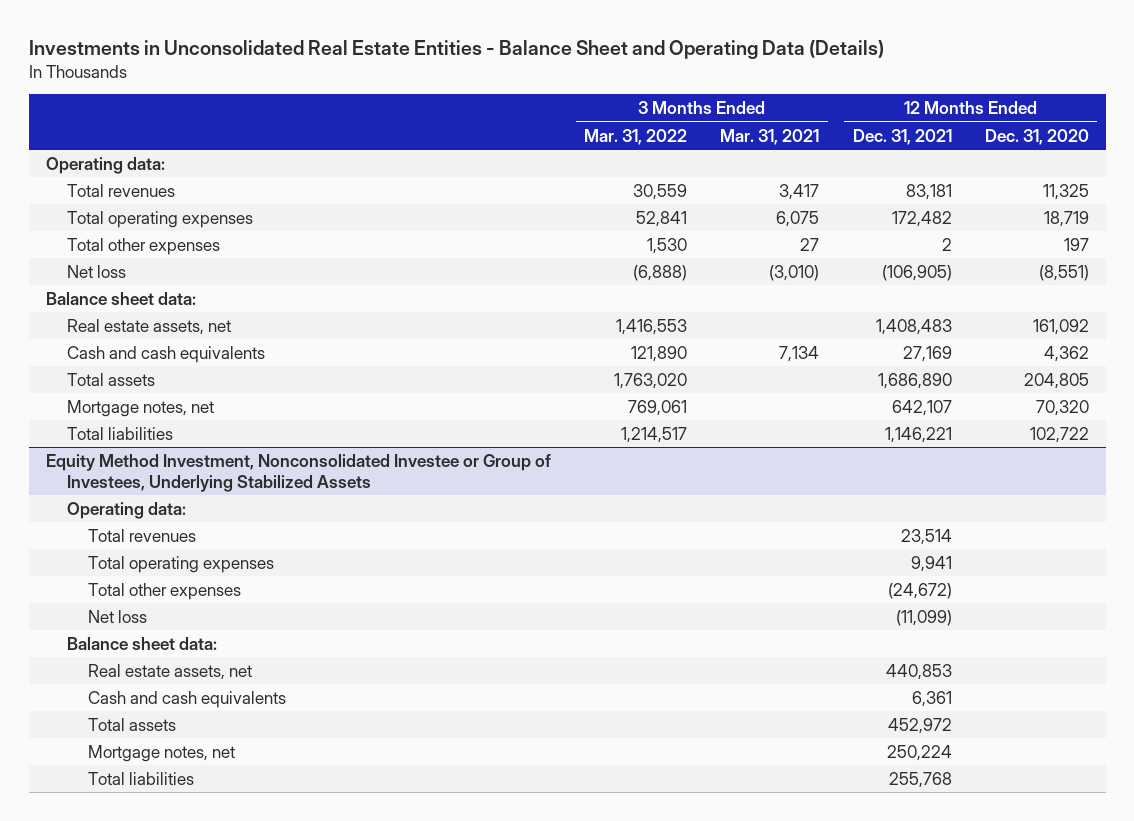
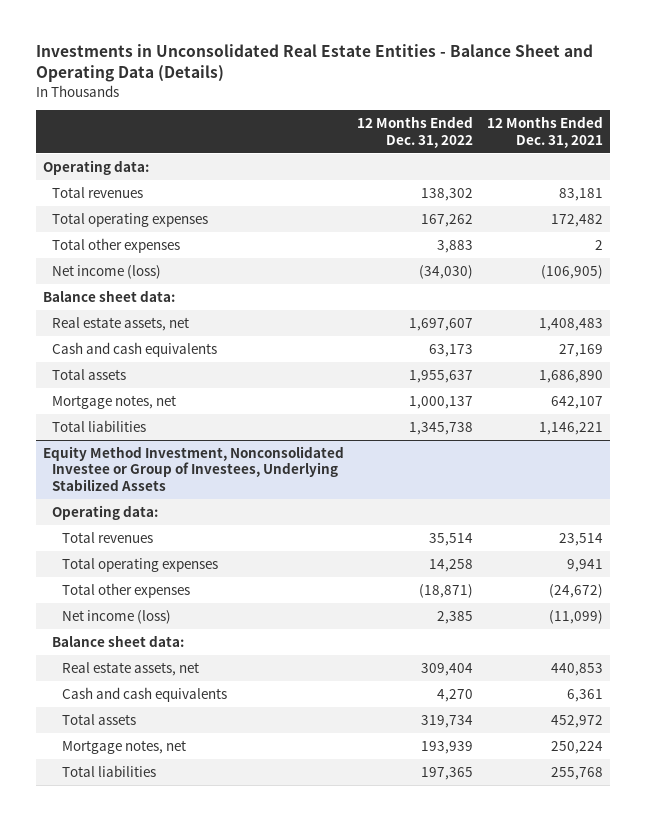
- | 3 Months Ended Mar. 31, 2022 | 3 Months Ended Mar. 31, 2021 | 12 Months Ended Dec. 31, 2021 | 12 Months Ended Dec. 31, 2020
+ | 12 Months Ended Dec. 31, 2022 | 12 Months Ended Dec. 31, 2021
- Net loss | (6,888) | (3,010) | (106,905) | (8,551)
+ Net income (loss) | (34,030) | (106,905)
@ Equity Method Investment, Nonconsolidated Investee or Group of Investees, Underlying Stabilized Assets
- Net loss | | | (11,099) |
+ Net income (loss) | 2,385 | (11,099)

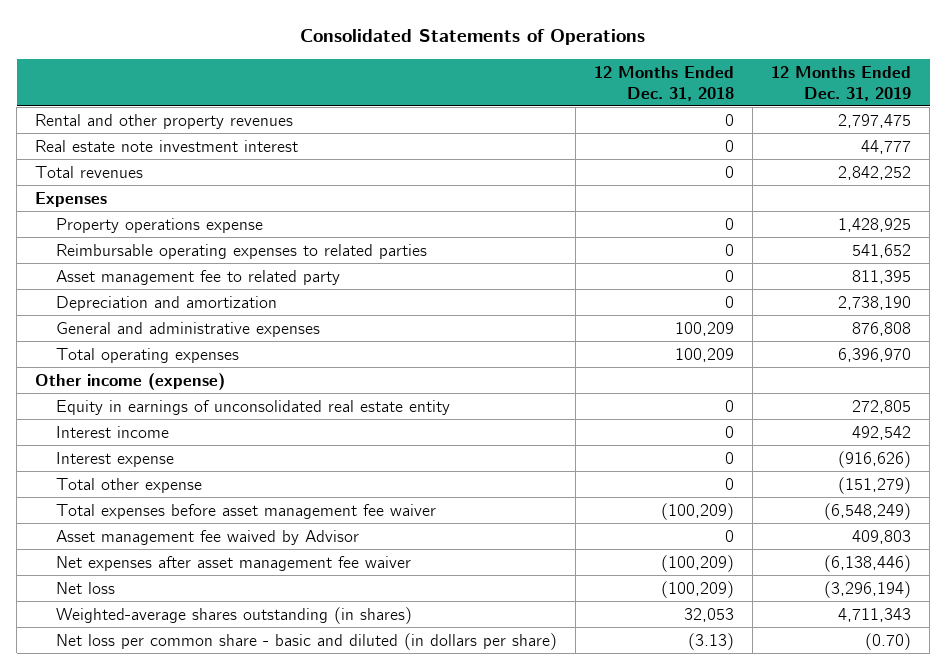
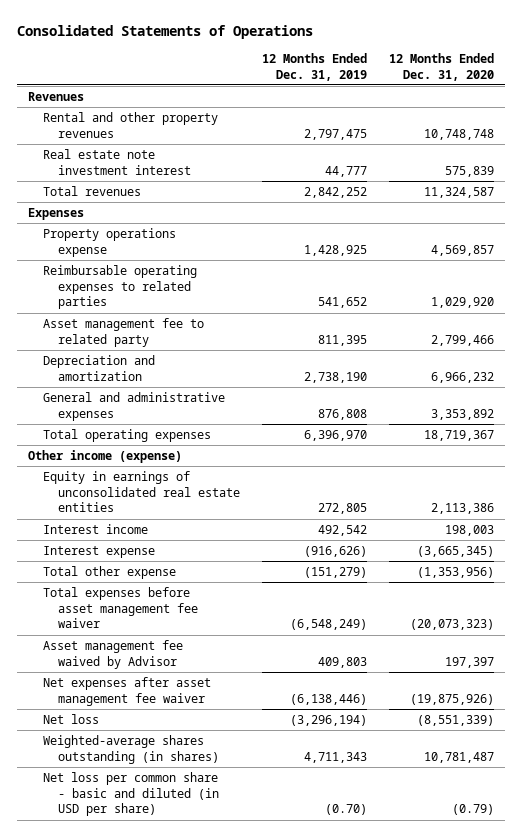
- | 12 Months Ended Dec. 31, 2018 | 12 Months Ended Dec. 31, 2019
+ | 12 Months Ended Dec. 31, 2019 | 12 Months Ended Dec. 31, 2020
+ Revenues
- Equity in earnings of unconsolidated real estate entity | 0 | 272,805
+ Equity in earnings of unconsolidated real estate entities | 272,805 | 2,113,386
- Net loss per common share - basic and diluted (in dollars per share) | (3.13) | (0.70)
+ Net loss per common share - basic and diluted (in USD per share) | (0.70) | (0.79)

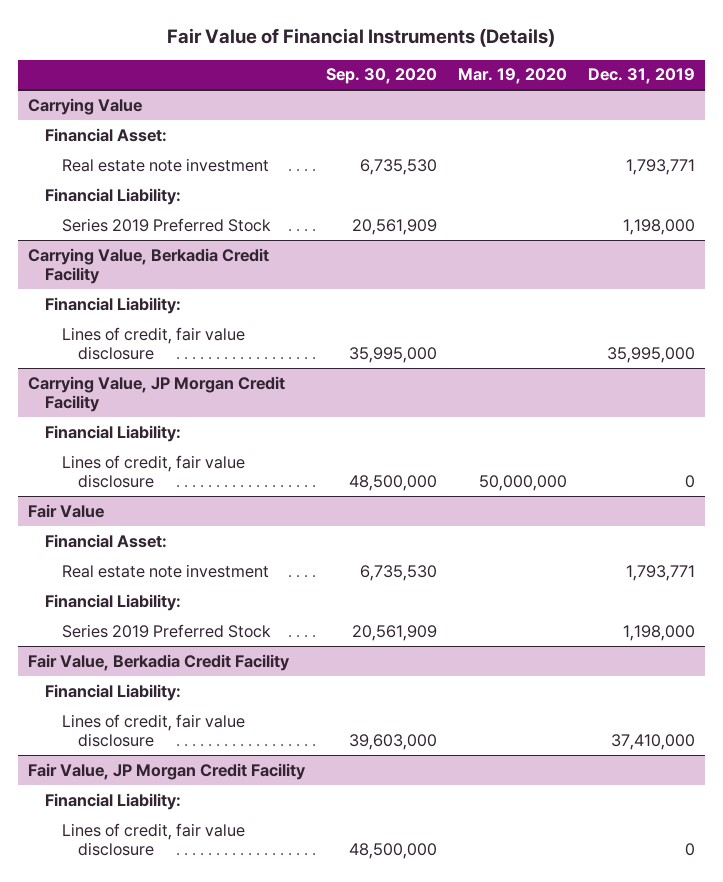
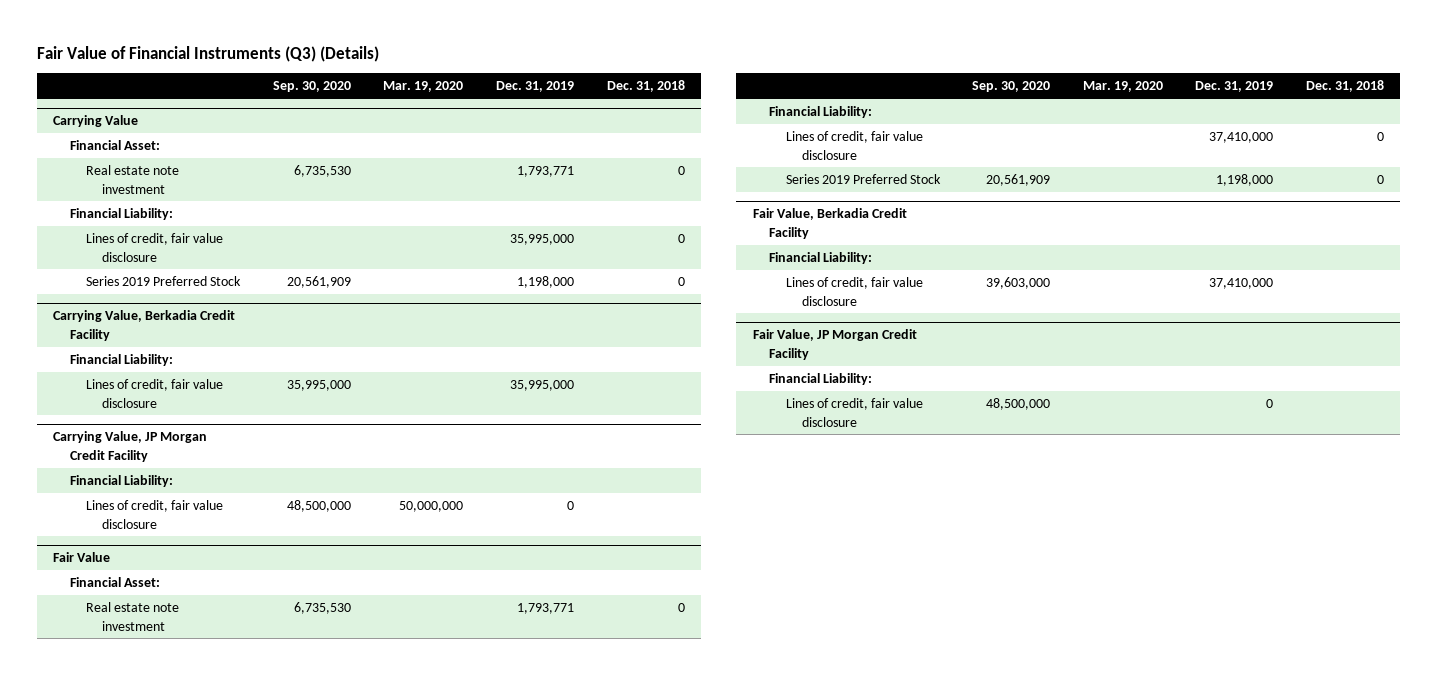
- Fair Value of Financial Instruments (Details)
+ Fair Value of Financial Instruments (Q3) (Details)
- | Sep. 30, 2020 | Mar. 19, 2020 | Dec. 31, 2019
+ | Sep. 30, 2020 | Mar. 19, 2020 | Dec. 31, 2019 | Dec. 31, 2018
@ Carrying Value
+ Lines of credit, fair value disclosure | | | 35,995,000 | 0
@ Fair Value
+ Lines of credit, fair value disclosure | | | 37,410,000 | 0

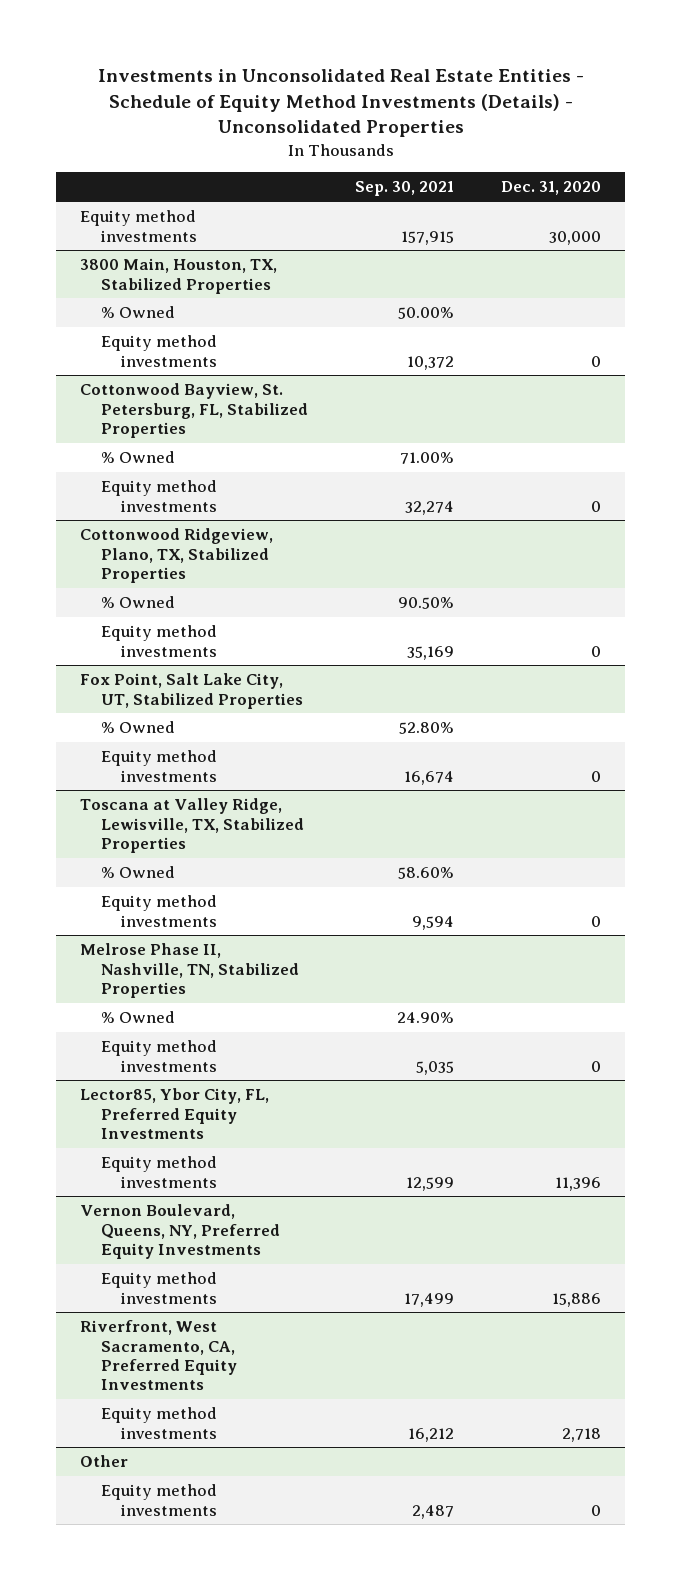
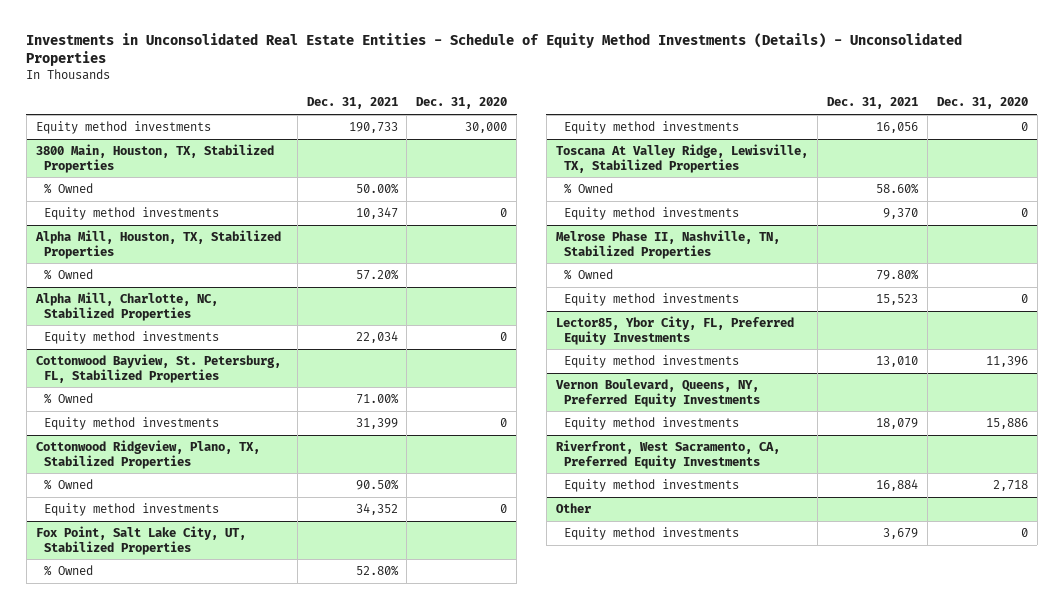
- | Sep. 30, 2021 | Dec. 31, 2020
+ | Dec. 31, 2021 | Dec. 31, 2020
+ Alpha Mill, Houston, TX, Stabilized Properties
+ % Owned | 57.20% |
+ Alpha Mill, Charlotte, NC, Stabilized Properties
+ Equity method investments | 22,034 | 0
- Toscana at Valley Ridge, Lewisville, TX, Stabilized Properties
+ Toscana At Valley Ridge, Lewisville, TX, Stabilized Properties

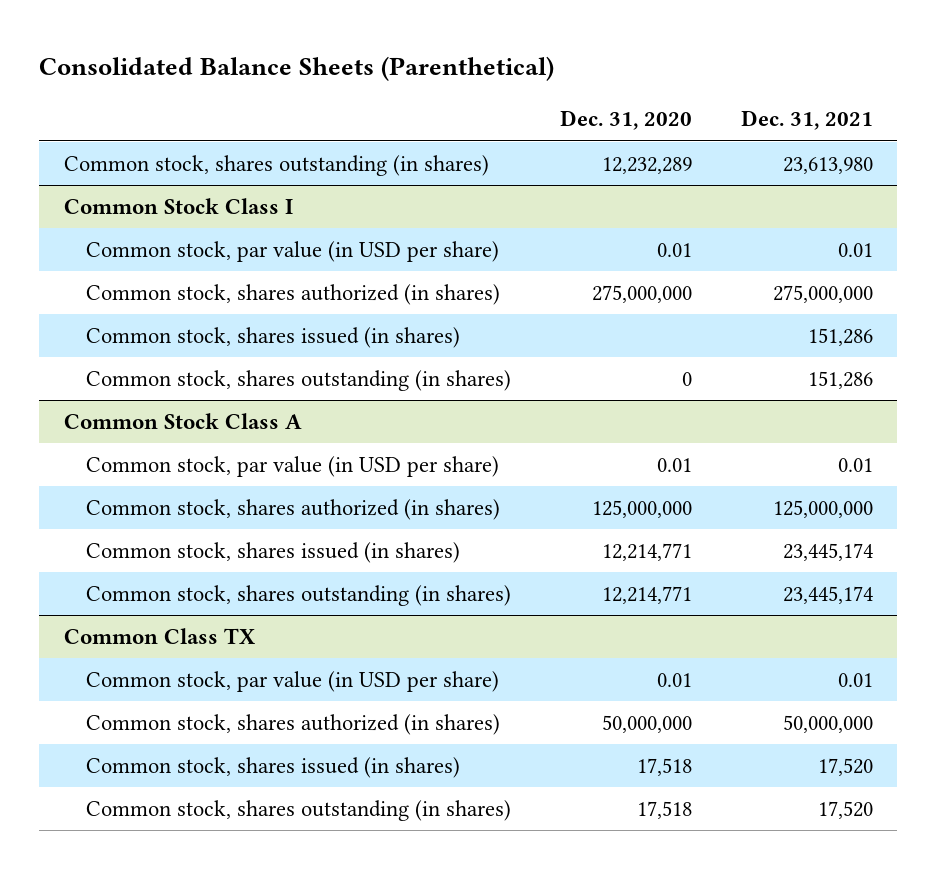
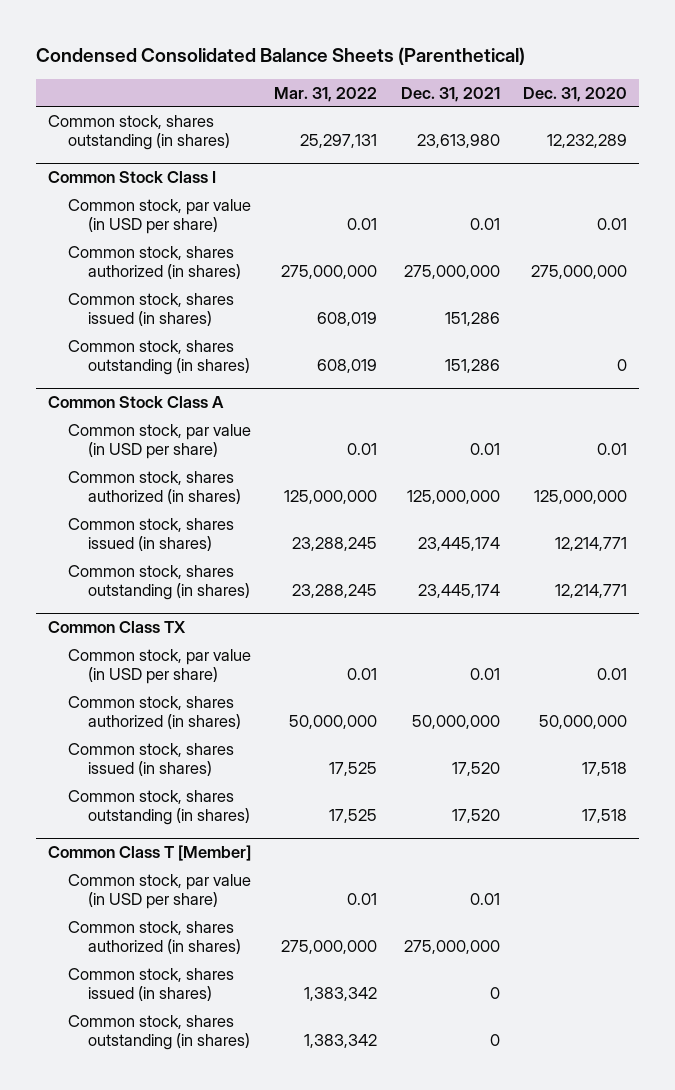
- Consolidated Balance Sheets (Parenthetical)
+ Condensed Consolidated Balance Sheets (Parenthetical)
- | Dec. 31, 2020 | Dec. 31, 2021
+ | Mar. 31, 2022 | Dec. 31, 2021 | Dec. 31, 2020
+ Common Class T [Member]
+ Common stock, par value (in USD per share) | 0.01 | 0.01 |
+ Common stock, shares authorized (in shares) | 275,000,000 | 275,000,000 |
+ Common stock, shares issued (in shares) | 1,383,342 | 0 |
+ Common stock, shares outstanding (in shares) | 1,383,342 | 0 |

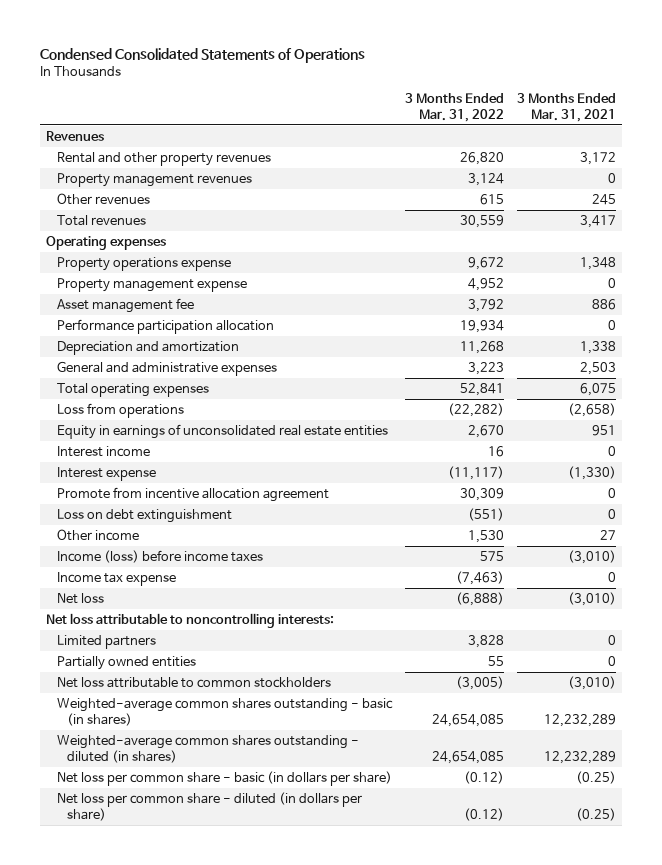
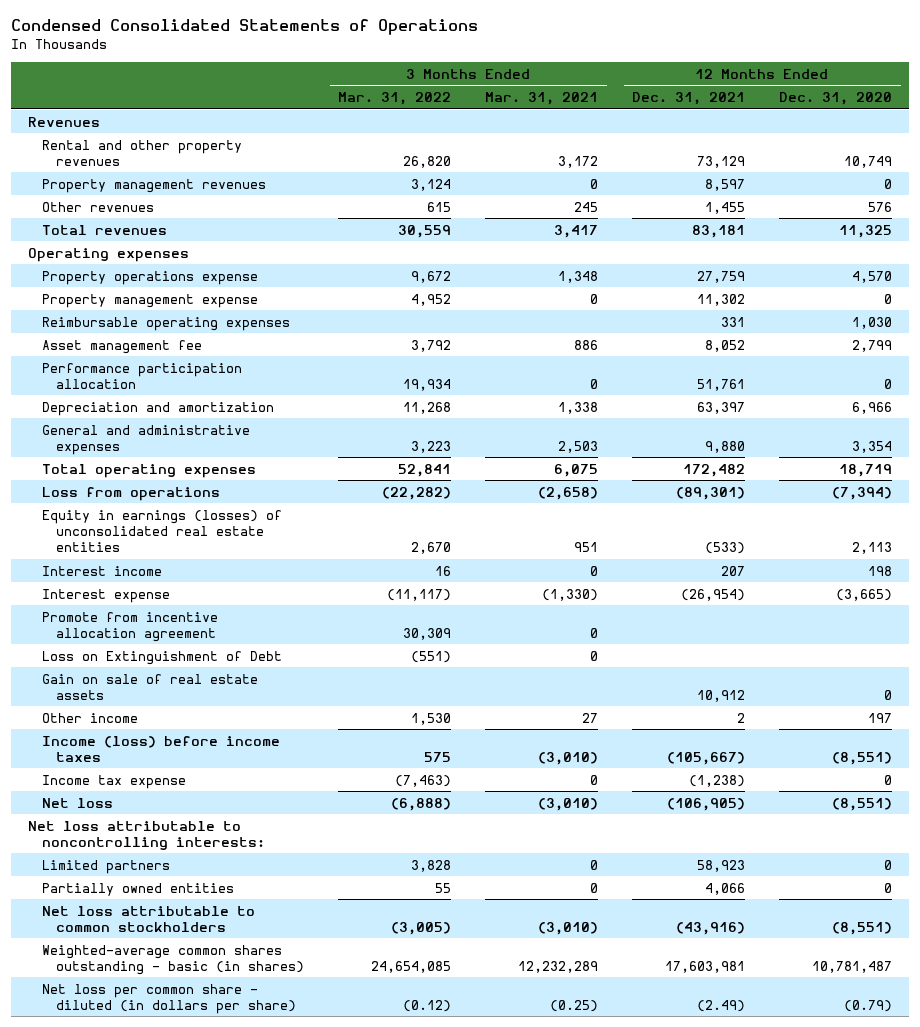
- | 3 Months Ended Mar. 31, 2022 | 3 Months Ended Mar. 31, 2021
+ | 3 Months Ended Mar. 31, 2022 | 3 Months Ended Mar. 31, 2021 | 12 Months Ended Dec. 31, 2021 | 12 Months Ended Dec. 31, 2020
+ Reimbursable operating expenses | | | 331 | 1,030
- Equity in earnings of unconsolidated real estate entities | 2,670 | 951
+ Equity in earnings (losses) of unconsolidated real estate entities | 2,670 | 951 | (533) | 2,113
- Loss on debt extinguishment | (551) | 0
+ Loss on Extinguishment of Debt | (551) | 0 | |
+ Gain on sale of real estate assets | | | 10,912 | 0
- Weighted-average common shares outstanding - diluted (in shares) | 24,654,085 | 12,232,289
- Net loss per common share - basic (in dollars per share) | (0.12) | (0.25)

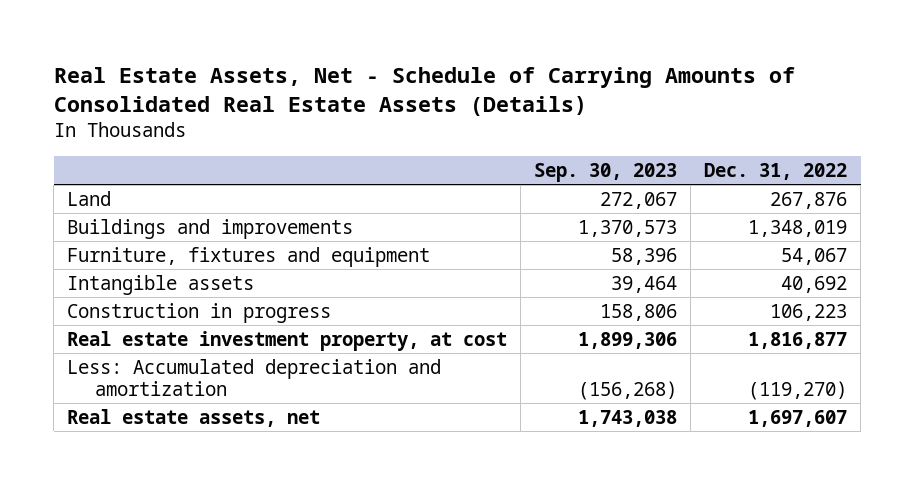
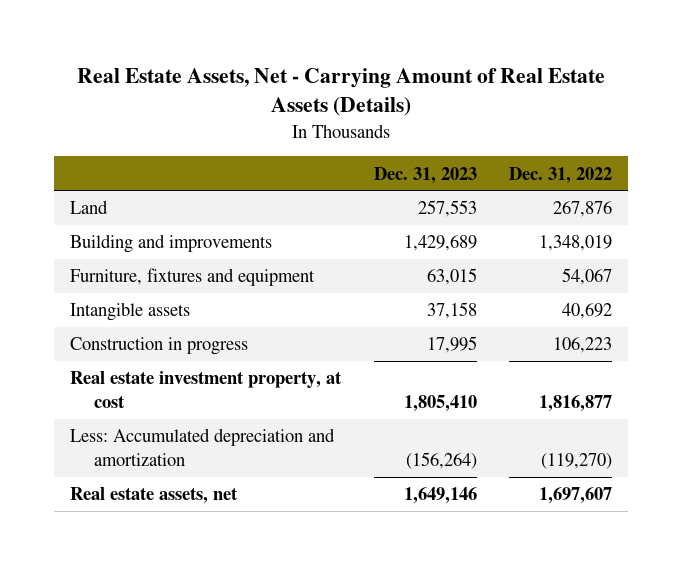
- Real Estate Assets, Net - Schedule of Carrying Amounts of Consolidated Real Estate Assets (Details)
+ Real Estate Assets, Net - Carrying Amount of Real Estate Assets (Details)
- | Sep. 30, 2023 | Dec. 31, 2022
+ | Dec. 31, 2023 | Dec. 31, 2022
- Buildings and improvements | 1,370,573 | 1,348,019
+ Building and improvements | 1,429,689 | 1,348,019

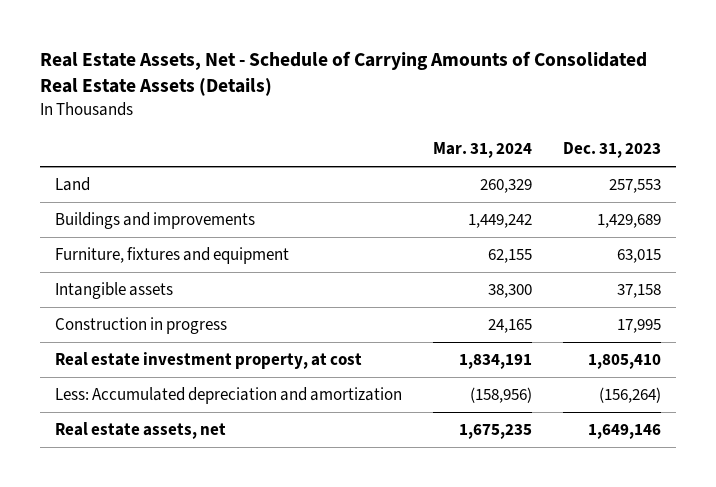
- Real Estate Assets, Net - Carrying Amount of Real Estate Assets (Details)
+ Real Estate Assets, Net - Schedule of Carrying Amounts of Consolidated Real Estate Assets (Details)
- | Dec. 31, 2023 | Dec. 31, 2022
+ | Mar. 31, 2024 | Dec. 31, 2023
- Building and improvements | 1,429,689 | 1,348,019
+ Buildings and improvements | 1,449,242 | 1,429,689

